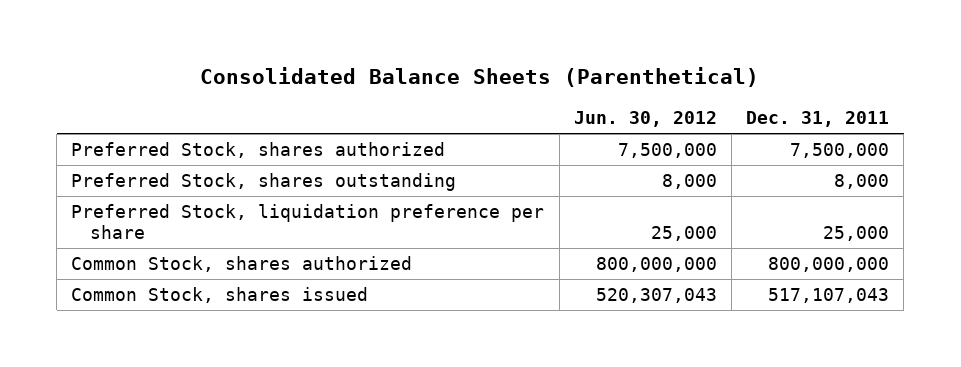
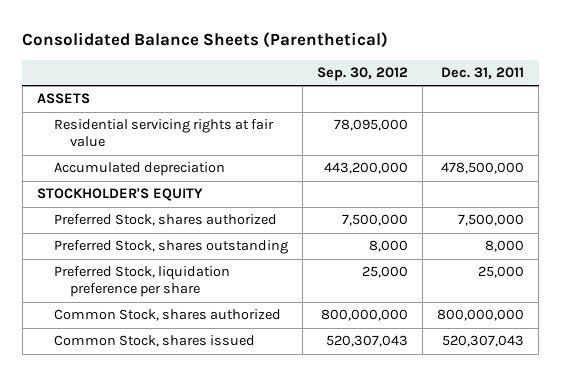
- | Jun. 30, 2012 | Dec. 31, 2011
+ | Sep. 30, 2012 | Dec. 31, 2011
+ ASSETS
+ Residential servicing rights at fair value | 78,095,000 |
+ Accumulated depreciation | 443,200,000 | 478,500,000
+ STOCKHOLDER'S EQUITY
- Common Stock, shares issued | 520,307,043 | 517,107,043
+ Common Stock, shares issued | 520,307,043 | 520,307,043

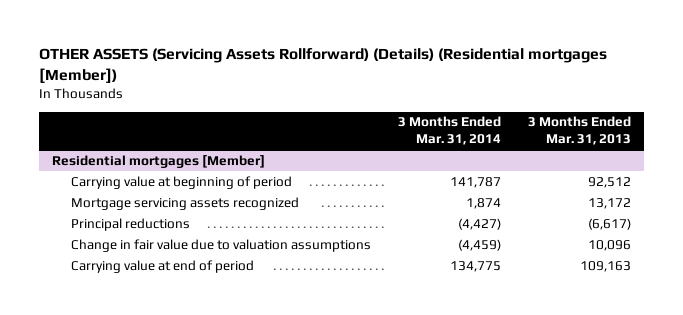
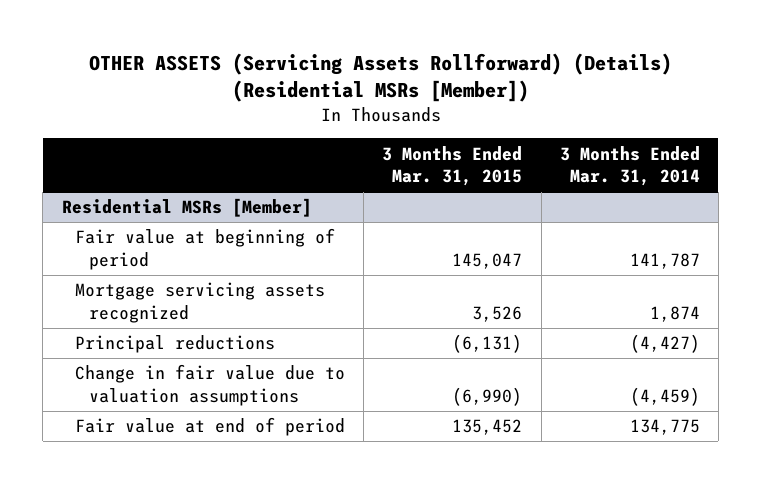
- OTHER ASSETS (Servicing Assets Rollforward) (Details) (Residential mortgages [Member])
+ OTHER ASSETS (Servicing Assets Rollforward) (Details) (Residential MSRs [Member])
- | 3 Months Ended Mar. 31, 2014 | 3 Months Ended Mar. 31, 2013
+ | 3 Months Ended Mar. 31, 2015 | 3 Months Ended Mar. 31, 2014
- Residential mortgages [Member]
- Carrying value at beginning of period | 141,787 | 92,512
+ Residential MSRs [Member]
+ Fair value at beginning of period | 145,047 | 141,787
- Carrying value at end of period | 134,775 | 109,163
+ Fair value at end of period | 135,452 | 134,775

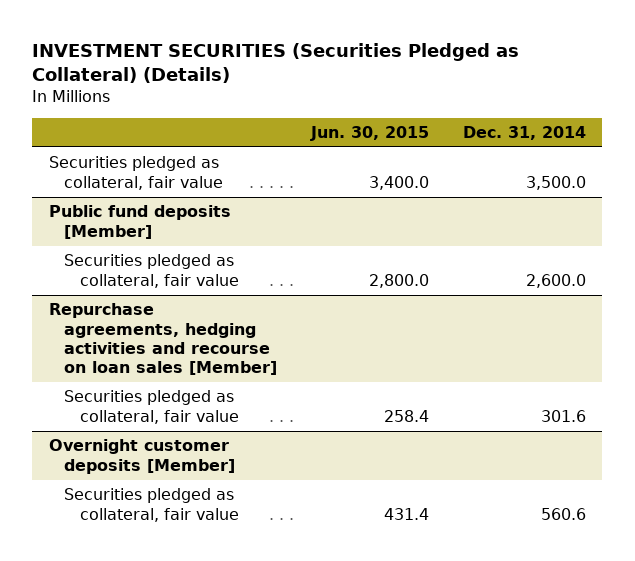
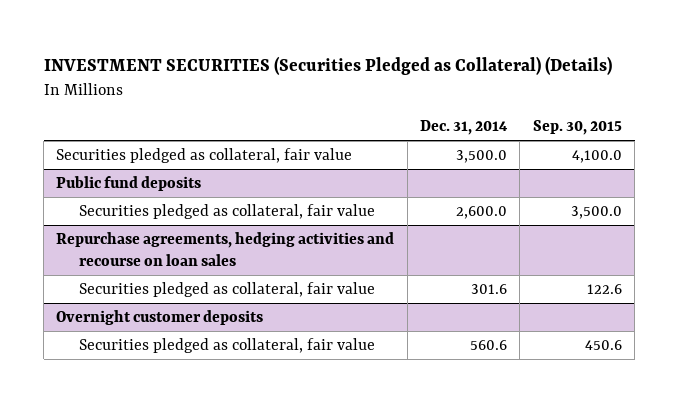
- | Jun. 30, 2015 | Dec. 31, 2014
+ | Dec. 31, 2014 | Sep. 30, 2015
- Public fund deposits [Member]
+ Public fund deposits
- Repurchase agreements, hedging activities and recourse on loan sales [Member]
+ Repurchase agreements, hedging activities and recourse on loan sales
- Overnight customer deposits [Member]
+ Overnight customer deposits

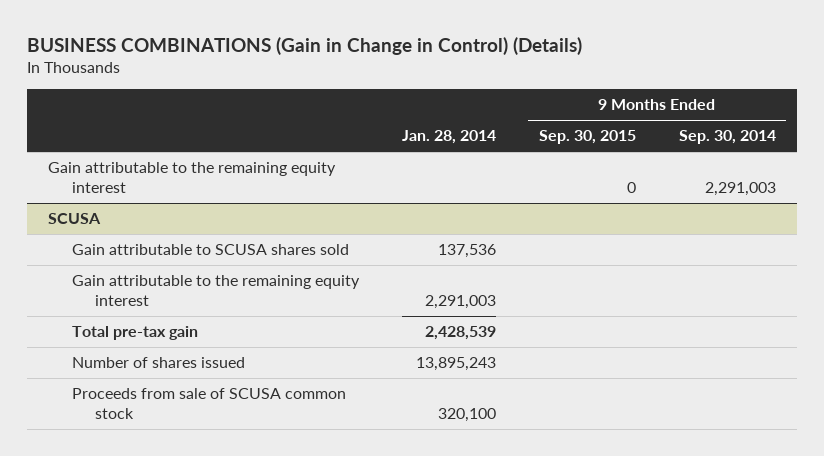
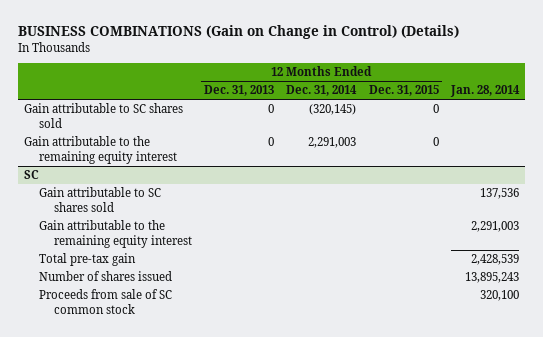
- BUSINESS COMBINATIONS (Gain in Change in Control) (Details)
+ BUSINESS COMBINATIONS (Gain on Change in Control) (Details)
- | Jan. 28, 2014 | 9 Months Ended Sep. 30, 2015 | 9 Months Ended Sep. 30, 2014
+ | 12 Months Ended Dec. 31, 2013 | 12 Months Ended Dec. 31, 2014 | 12 Months Ended Dec. 31, 2015 | Jan. 28, 2014
+ Gain attributable to SC shares sold | 0 | (320,145) | 0 |
- SCUSA
- Gain attributable to SCUSA shares sold | 137,536 | |
+ SC
+ Gain attributable to SC shares sold | | | | 137,536
- Proceeds from sale of SCUSA common stock | 320,100 | |
+ Proceeds from sale of SC common stock | | | | 320,100

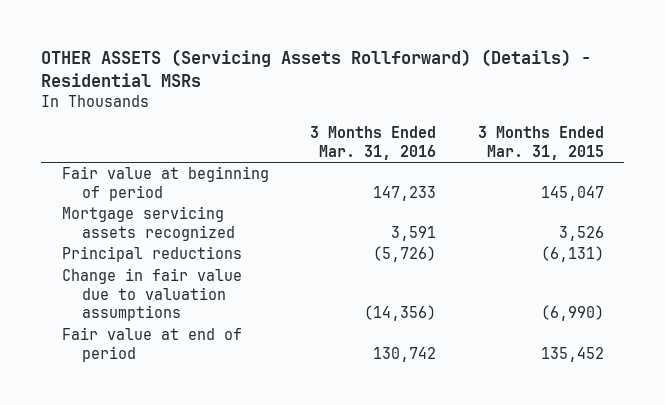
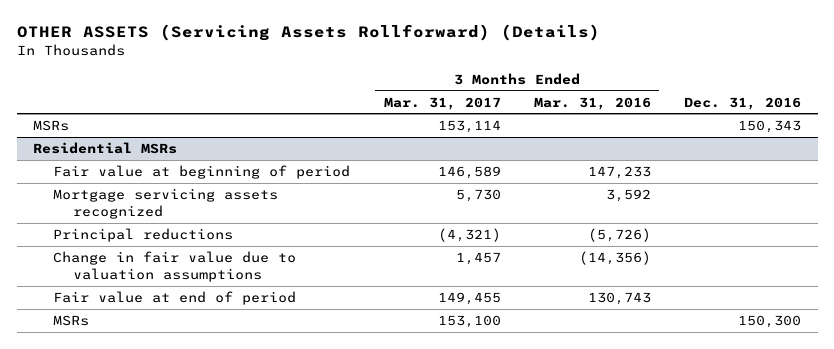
- OTHER ASSETS (Servicing Assets Rollforward) (Details) - Residential MSRs
+ OTHER ASSETS (Servicing Assets Rollforward) (Details)
- | 3 Months Ended Mar. 31, 2016 | 3 Months Ended Mar. 31, 2015
+ | 3 Months Ended Mar. 31, 2017 | 3 Months Ended Mar. 31, 2016 | Dec. 31, 2016
+ MSRs | 153,114 | | 150,343
+ Residential MSRs
- Mortgage servicing assets recognized | 3,591 | 3,526
+ Mortgage servicing assets recognized | 5,730 | 3,592 |
- Fair value at end of period | 130,742 | 135,452
+ Fair value at end of period | 149,455 | 130,743 |
+ MSRs | 153,100 | | 150,300

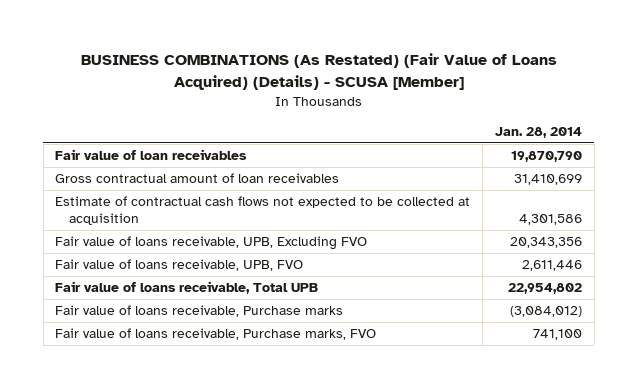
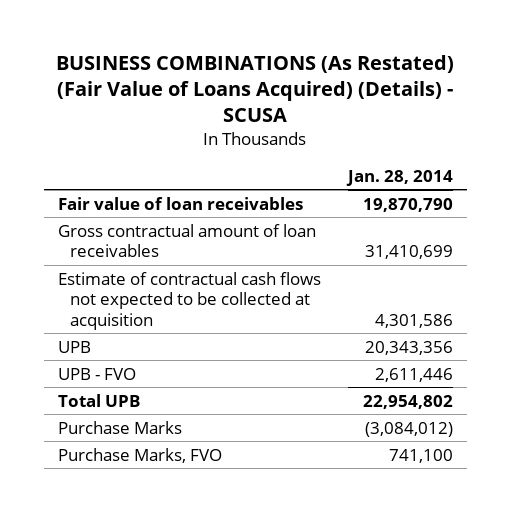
- BUSINESS COMBINATIONS (As Restated) (Fair Value of Loans Acquired) (Details) - SCUSA [Member]
+ BUSINESS COMBINATIONS (As Restated) (Fair Value of Loans Acquired) (Details) - SCUSA
- Fair value of loans receivable, UPB, Excluding FVO | 20,343,356
- Fair value of loans receivable, UPB, FVO | 2,611,446
- Fair value of loans receivable, Total UPB | 22,954,802
- Fair value of loans receivable, Purchase marks | (3,084,012)
- Fair value of loans receivable, Purchase marks, FVO | 741,100
+ UPB | 20,343,356
+ UPB - FVO | 2,611,446
+ Total UPB | 22,954,802
+ Purchase Marks | (3,084,012)
+ Purchase Marks, FVO | 741,100

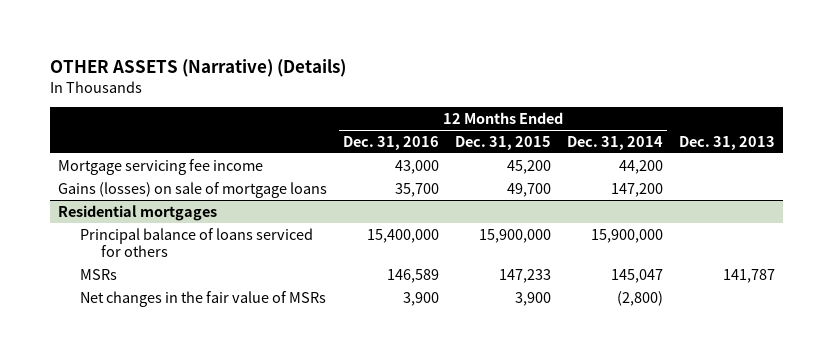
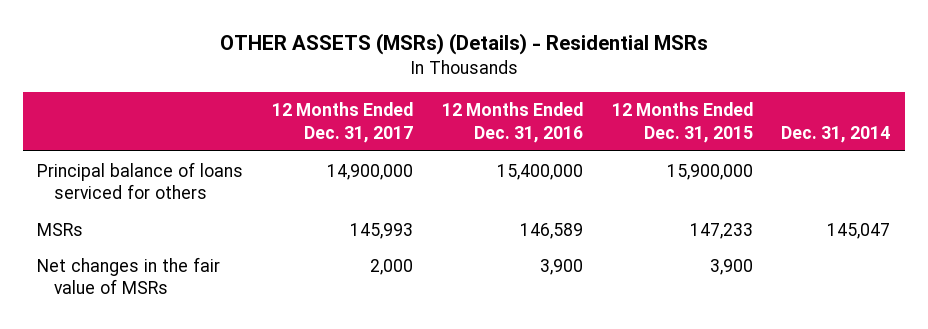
- OTHER ASSETS (Narrative) (Details)
+ OTHER ASSETS (MSRs) (Details) - Residential MSRs
- | 12 Months Ended Dec. 31, 2016 | 12 Months Ended Dec. 31, 2015 | 12 Months Ended Dec. 31, 2014 | Dec. 31, 2013
+ | 12 Months Ended Dec. 31, 2017 | 12 Months Ended Dec. 31, 2016 | 12 Months Ended Dec. 31, 2015 | Dec. 31, 2014
- Mortgage servicing fee income | 43,000 | 45,200 | 44,200 |
- Gains (losses) on sale of mortgage loans | 35,700 | 49,700 | 147,200 |
- Residential mortgages

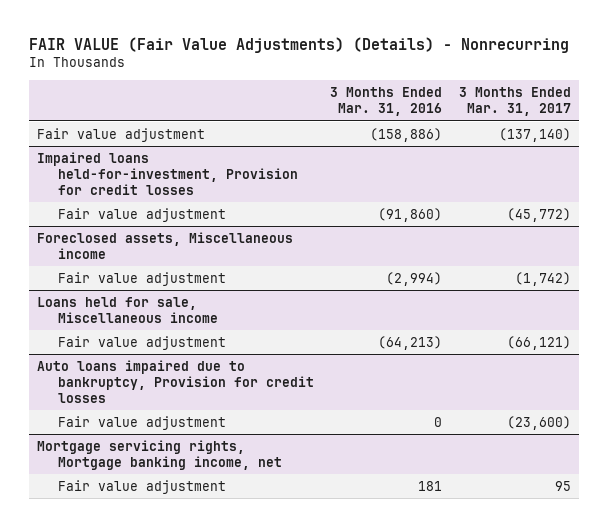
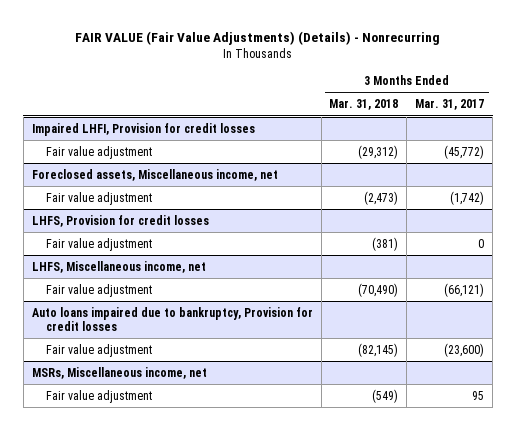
- | 3 Months Ended Mar. 31, 2016 | 3 Months Ended Mar. 31, 2017
+ | 3 Months Ended Mar. 31, 2018 | 3 Months Ended Mar. 31, 2017
- Fair value adjustment | (158,886) | (137,140)
- Impaired loans held-for-investment, Provision for credit losses
+ Impaired LHFI, Provision for credit losses
- Foreclosed assets, Miscellaneous income
+ Foreclosed assets, Miscellaneous income, net
- Loans held for sale, Miscellaneous income
+ LHFS, Provision for credit losses
+ Fair value adjustment | (381) | 0
+ LHFS, Miscellaneous income, net
- Mortgage servicing rights, Mortgage banking income, net
+ MSRs, Miscellaneous income, net

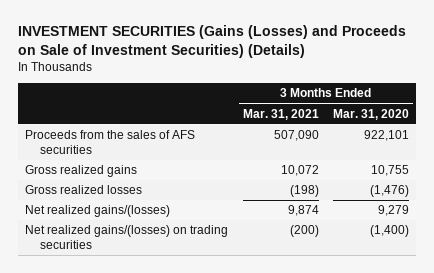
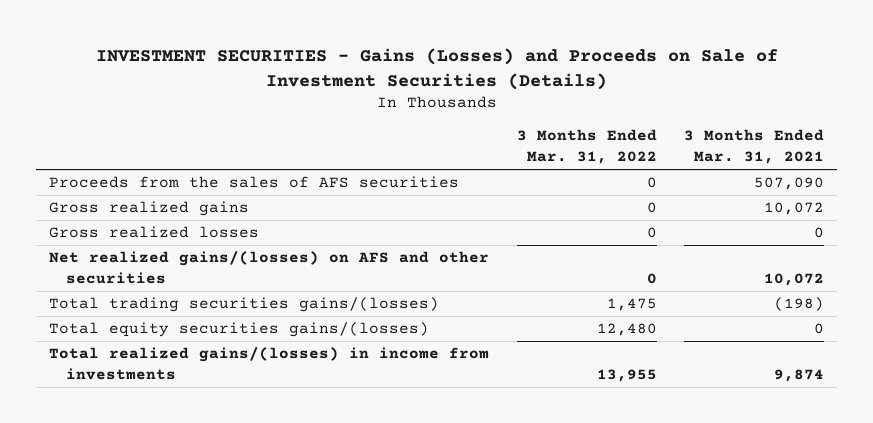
- INVESTMENT SECURITIES (Gains (Losses) and Proceeds on Sale of Investment Securities) (Details)
+ INVESTMENT SECURITIES - Gains (Losses) and Proceeds on Sale of Investment Securities (Details)
- | 3 Months Ended Mar. 31, 2021 | 3 Months Ended Mar. 31, 2020
+ | 3 Months Ended Mar. 31, 2022 | 3 Months Ended Mar. 31, 2021
- Gross realized losses | (198) | (1,476)
- Net realized gains/(losses) | 9,874 | 9,279
- Net realized gains/(losses) on trading securities | (200) | (1,400)
+ Gross realized losses | 0 | 0
+ Net realized gains/(losses) on AFS and other securities | 0 | 10,072
+ Total trading securities gains/(losses) | 1,475 | (198)
+ Total equity securities gains/(losses) | 12,480 | 0
+ Total realized gains/(losses) in income from investments | 13,955 | 9,874

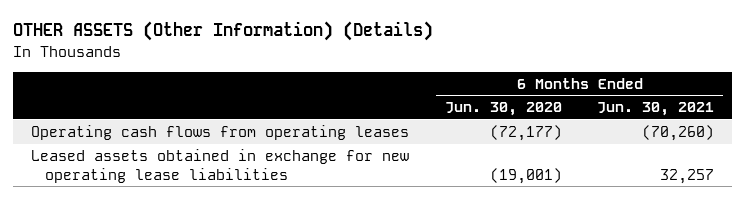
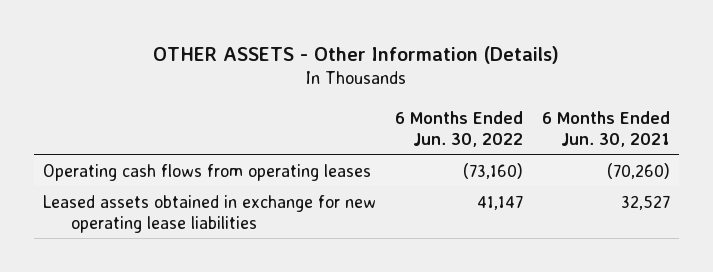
- OTHER ASSETS (Other Information) (Details)
+ OTHER ASSETS - Other Information (Details)
- | 6 Months Ended Jun. 30, 2020 | 6 Months Ended Jun. 30, 2021
+ | 6 Months Ended Jun. 30, 2022 | 6 Months Ended Jun. 30, 2021
- Leased assets obtained in exchange for new operating lease liabilities | (19,001) | 32,257
+ Leased assets obtained in exchange for new operating lease liabilities | 41,147 | 32,527

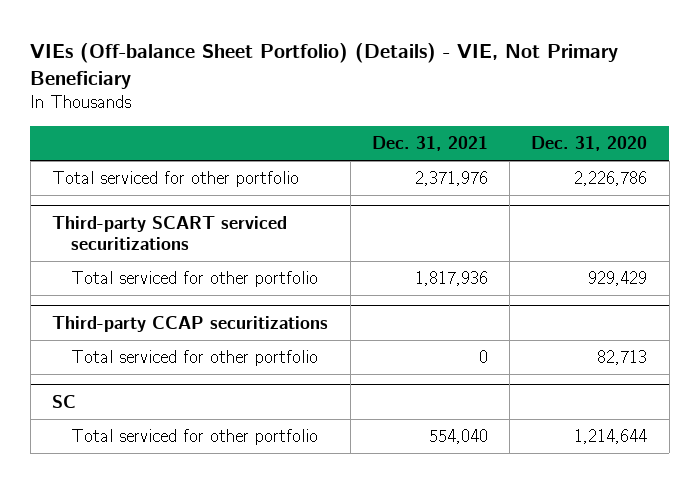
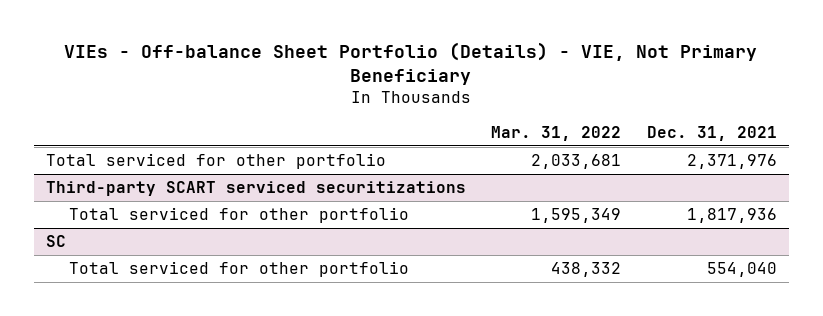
- VIEs (Off-balance Sheet Portfolio) (Details) - VIE, Not Primary Beneficiary
+ VIEs - Off-balance Sheet Portfolio (Details) - VIE, Not Primary Beneficiary
- | Dec. 31, 2021 | Dec. 31, 2020
+ | Mar. 31, 2022 | Dec. 31, 2021
- Third-party CCAP securitizations
- Total serviced for other portfolio | 0 | 82,713

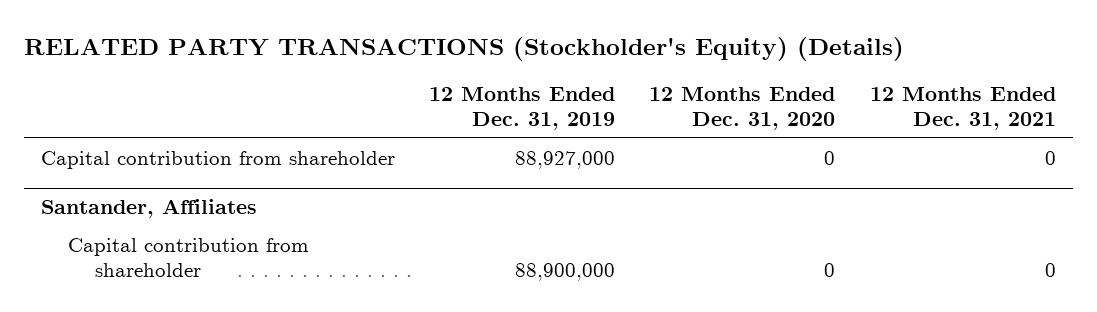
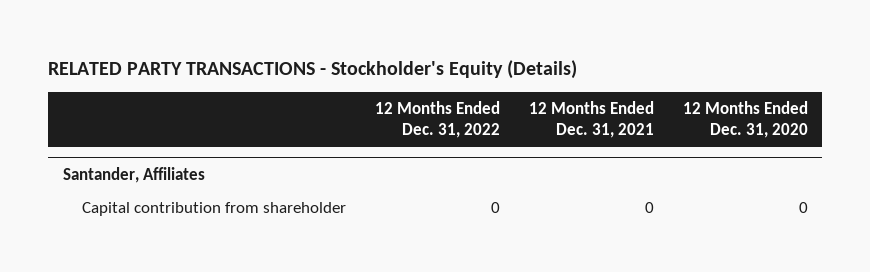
- RELATED PARTY TRANSACTIONS (Stockholder's Equity) (Details)
+ RELATED PARTY TRANSACTIONS - Stockholder's Equity (Details)
- | 12 Months Ended Dec. 31, 2019 | 12 Months Ended Dec. 31, 2020 | 12 Months Ended Dec. 31, 2021
+ | 12 Months Ended Dec. 31, 2022 | 12 Months Ended Dec. 31, 2021 | 12 Months Ended Dec. 31, 2020
- Capital contribution from shareholder | 88,927,000 | 0 | 0

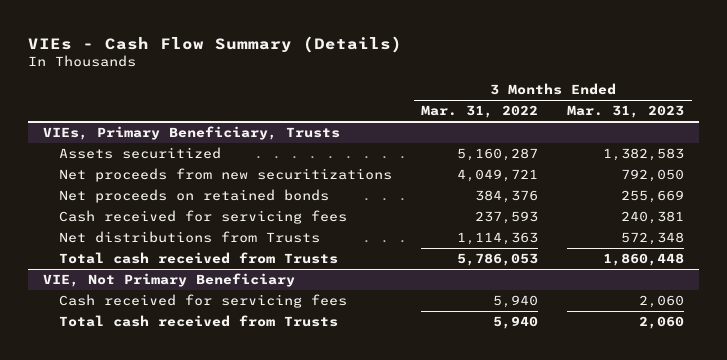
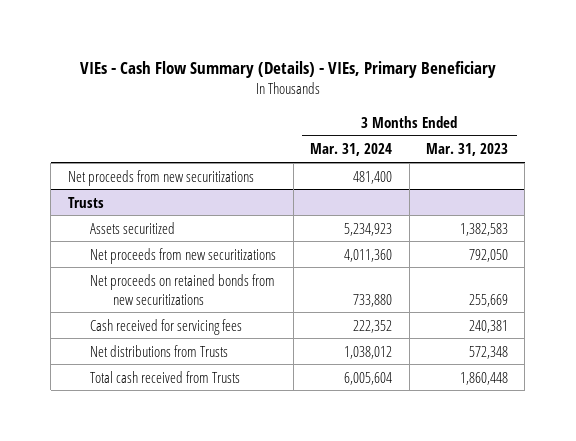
- VIEs - Cash Flow Summary (Details)
+ VIEs - Cash Flow Summary (Details) - VIEs, Primary Beneficiary
- | 3 Months Ended Mar. 31, 2022 | 3 Months Ended Mar. 31, 2023
+ | 3 Months Ended Mar. 31, 2024 | 3 Months Ended Mar. 31, 2023
- VIEs, Primary Beneficiary, Trusts
+ Net proceeds from new securitizations | 481,400 |
+ Trusts
- Net proceeds on retained bonds | 384,376 | 255,669
+ Net proceeds on retained bonds from new securitizations | 733,880 | 255,669
- VIE, Not Primary Beneficiary
- Cash received for servicing fees | 5,940 | 2,060
- Total cash received from Trusts | 5,940 | 2,060

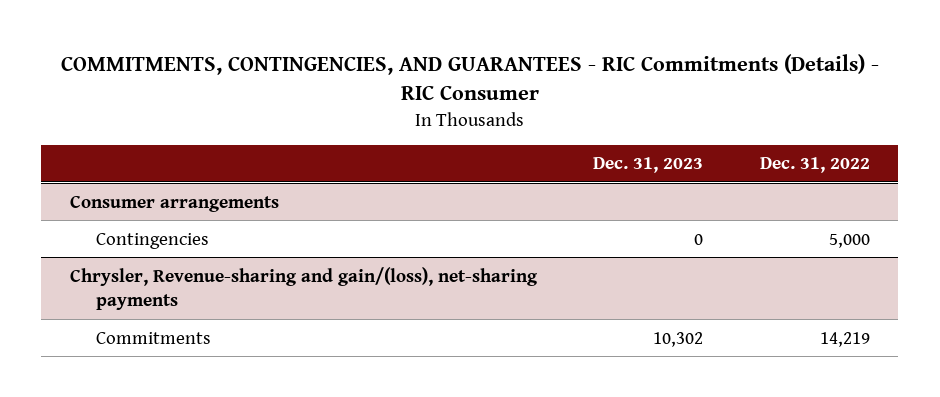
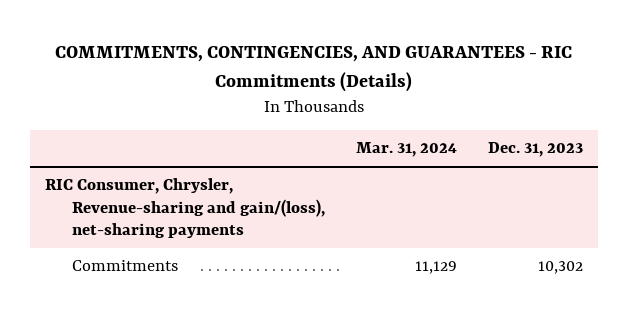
- COMMITMENTS, CONTINGENCIES, AND GUARANTEES - RIC Commitments (Details) - RIC Consumer
+ COMMITMENTS, CONTINGENCIES, AND GUARANTEES - RIC Commitments (Details)
- | Dec. 31, 2023 | Dec. 31, 2022
+ | Mar. 31, 2024 | Dec. 31, 2023
- Consumer arrangements
- Contingencies | 0 | 5,000
- Chrysler, Revenue-sharing and gain/(loss), net-sharing payments
+ RIC Consumer, Chrysler, Revenue-sharing and gain/(loss), net-sharing payments

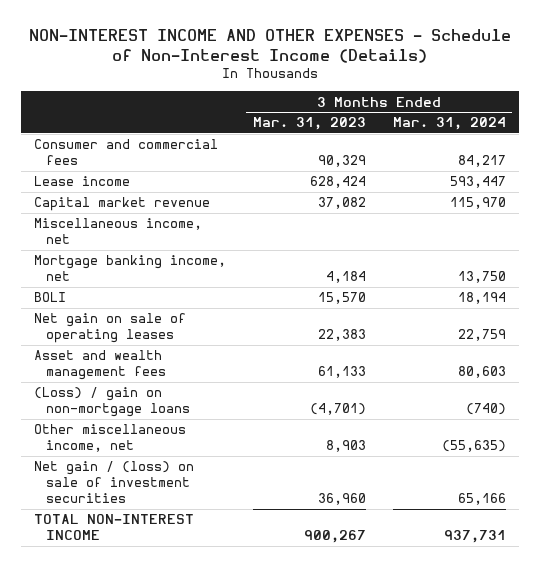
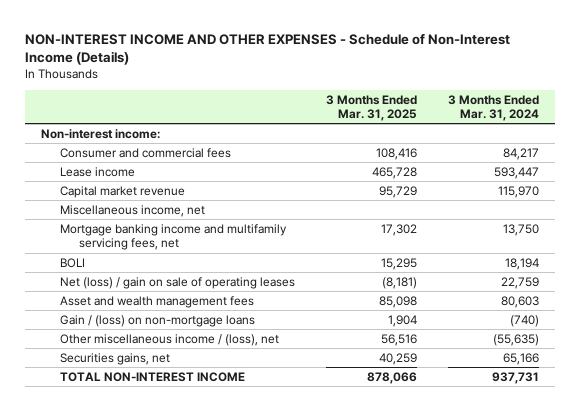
- | 3 Months Ended Mar. 31, 2023 | 3 Months Ended Mar. 31, 2024
+ | 3 Months Ended Mar. 31, 2025 | 3 Months Ended Mar. 31, 2024
+ Non-interest income:
- Mortgage banking income, net | 4,184 | 13,750
+ Mortgage banking income and multifamily servicing fees, net | 17,302 | 13,750
- Net gain on sale of operating leases | 22,383 | 22,759
+ Net (loss) / gain on sale of operating leases | (8,181) | 22,759
- (Loss) / gain on non-mortgage loans | (4,701) | (740)
- Other miscellaneous income, net | 8,903 | (55,635)
- Net gain / (loss) on sale of investment securities | 36,960 | 65,166
+ Gain / (loss) on non-mortgage loans | 1,904 | (740)
+ Other miscellaneous income / (loss), net | 56,516 | (55,635)
+ Securities gains, net | 40,259 | 65,166

